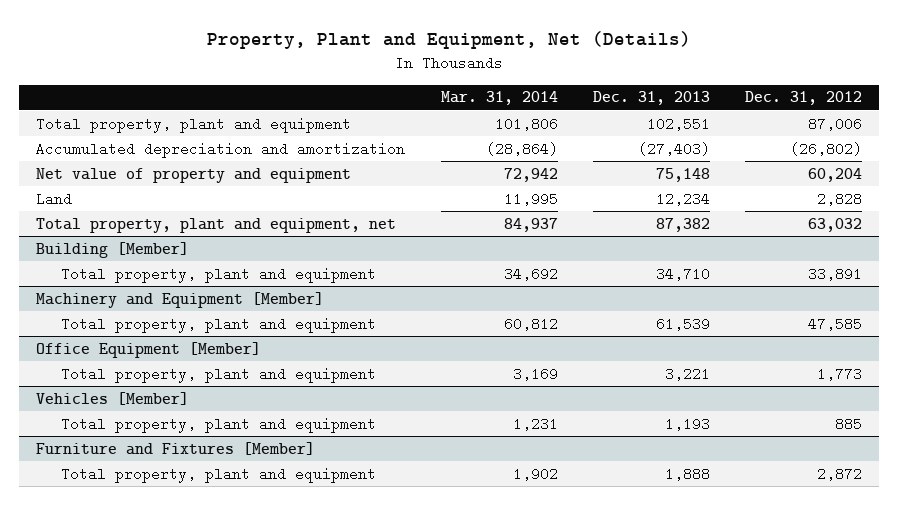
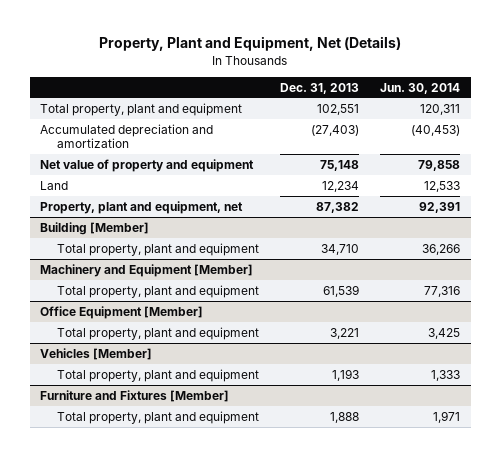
- | Mar. 31, 2014 | Dec. 31, 2013 | Dec. 31, 2012
+ | Dec. 31, 2013 | Jun. 30, 2014
- Total property, plant and equipment, net | 84,937 | 87,382 | 63,032
+ Property, plant and equipment, net | 87,382 | 92,391

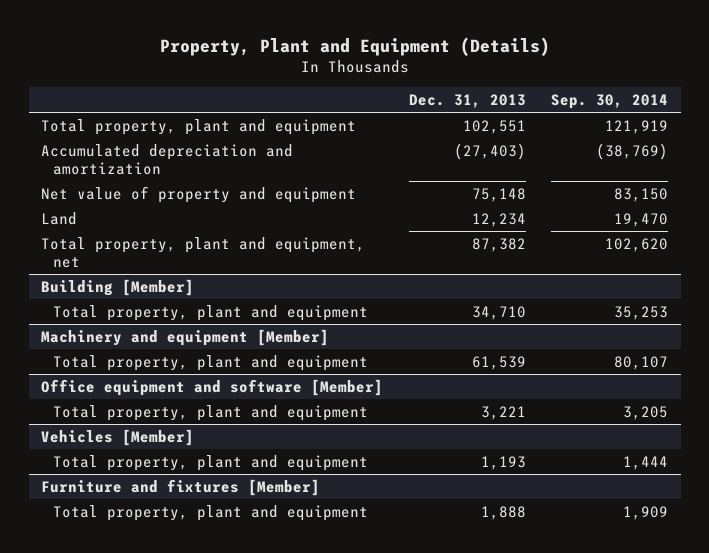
- Property, Plant and Equipment, Net (Details)
+ Property, Plant and Equipment (Details)
- | Dec. 31, 2013 | Jun. 30, 2014
+ | Dec. 31, 2013 | Sep. 30, 2014
- Property, plant and equipment, net | 87,382 | 92,391
+ Total property, plant and equipment, net | 87,382 | 102,620
- Machinery and Equipment [Member]
+ Machinery and equipment [Member]
- Office Equipment [Member]
+ Office equipment and software [Member]
- Furniture and Fixtures [Member]
+ Furniture and fixtures [Member]

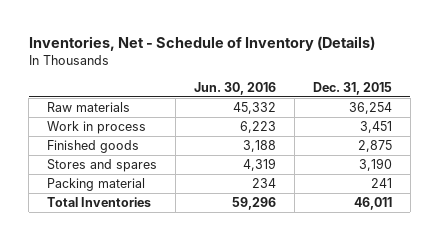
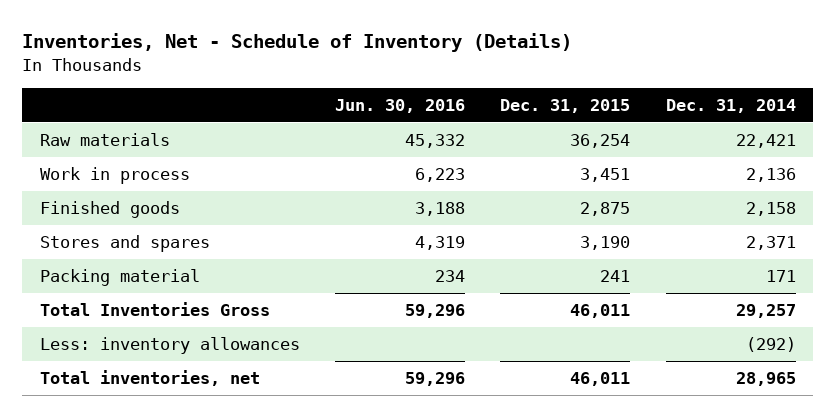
- | Jun. 30, 2016 | Dec. 31, 2015
+ | Jun. 30, 2016 | Dec. 31, 2015 | Dec. 31, 2014
- Total Inventories | 59,296 | 46,011
+ Total Inventories Gross | 59,296 | 46,011 | 29,257
+ Less: inventory allowances | | | (292)
+ Total inventories, net | 59,296 | 46,011 | 28,965

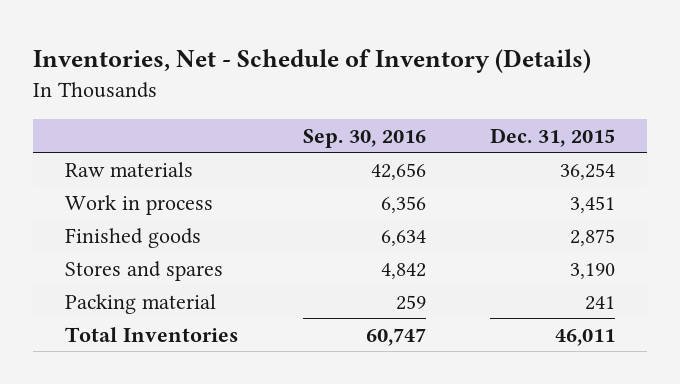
- | Jun. 30, 2016 | Dec. 31, 2015 | Dec. 31, 2014
+ | Sep. 30, 2016 | Dec. 31, 2015
- Total Inventories Gross | 59,296 | 46,011 | 29,257
- Less: inventory allowances | | | (292)
- Total inventories, net | 59,296 | 46,011 | 28,965
+ Total Inventories | 60,747 | 46,011

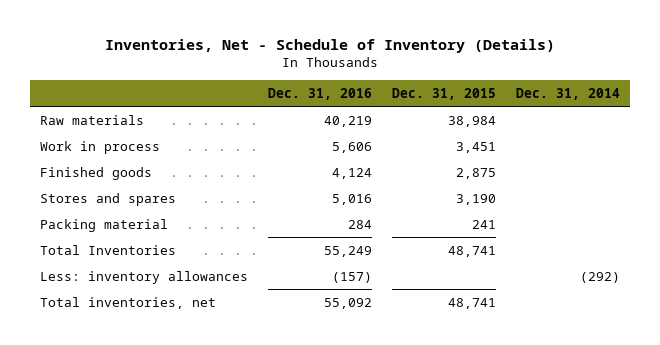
- | Sep. 30, 2016 | Dec. 31, 2015
+ | Dec. 31, 2016 | Dec. 31, 2015 | Dec. 31, 2014
- Raw materials | 42,656 | 36,254
+ Raw materials | 40,219 | 38,984 |
- Total Inventories | 60,747 | 46,011
+ Total Inventories | 55,249 | 48,741 |
+ Less: inventory allowances | (157) | | (292)
+ Total inventories, net | 55,092 | 48,741 |

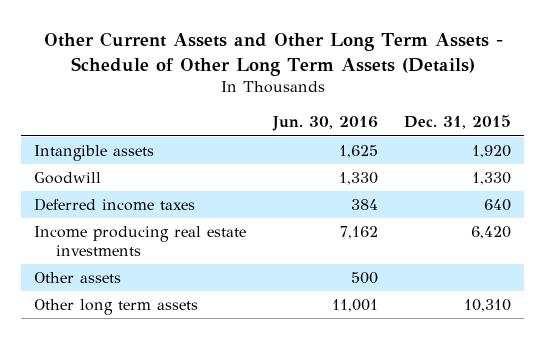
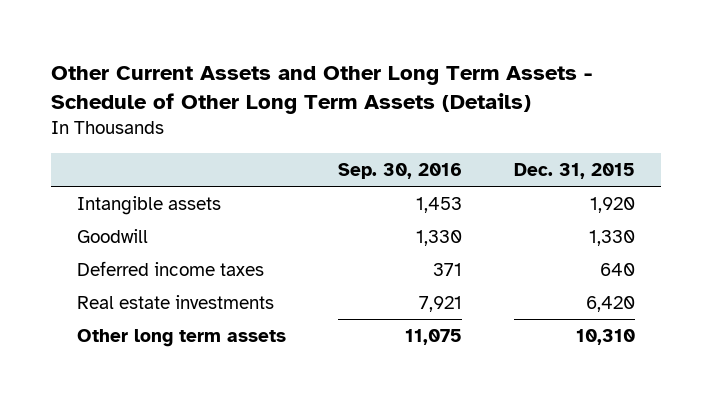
- | Jun. 30, 2016 | Dec. 31, 2015
+ | Sep. 30, 2016 | Dec. 31, 2015
- Income producing real estate investments | 7,162 | 6,420
- Other assets | 500 |
+ Real estate investments | 7,921 | 6,420

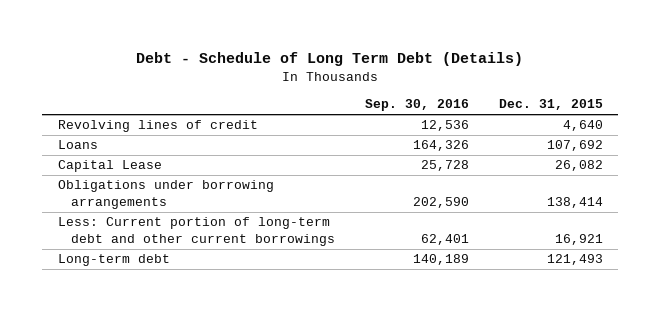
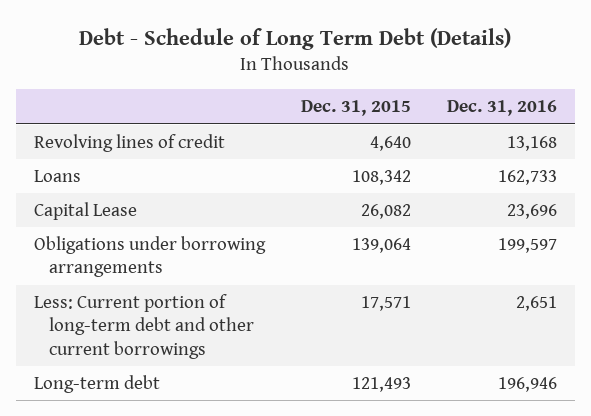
- | Sep. 30, 2016 | Dec. 31, 2015
+ | Dec. 31, 2015 | Dec. 31, 2016
- Loans | 164,326 | 107,692
+ Loans | 108,342 | 162,733
- Obligations under borrowing arrangements | 202,590 | 138,414
- Less: Current portion of long-term debt and other current borrowings | 62,401 | 16,921
+ Obligations under borrowing arrangements | 139,064 | 199,597
+ Less: Current portion of long-term debt and other current borrowings | 17,571 | 2,651

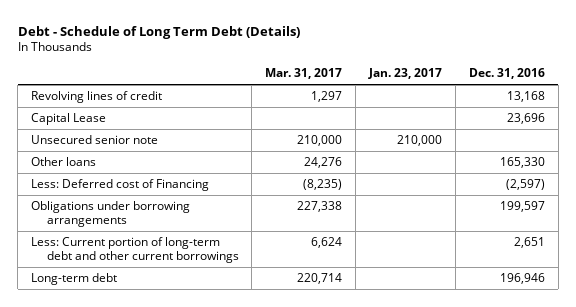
- | Dec. 31, 2015 | Dec. 31, 2016
+ | Mar. 31, 2017 | Jan. 23, 2017 | Dec. 31, 2016
- Loans | 108,342 | 162,733
+ Unsecured senior note | 210,000 | 210,000 |
+ Other loans | 24,276 | | 165,330
+ Less: Deferred cost of Financing | (8,235) | | (2,597)

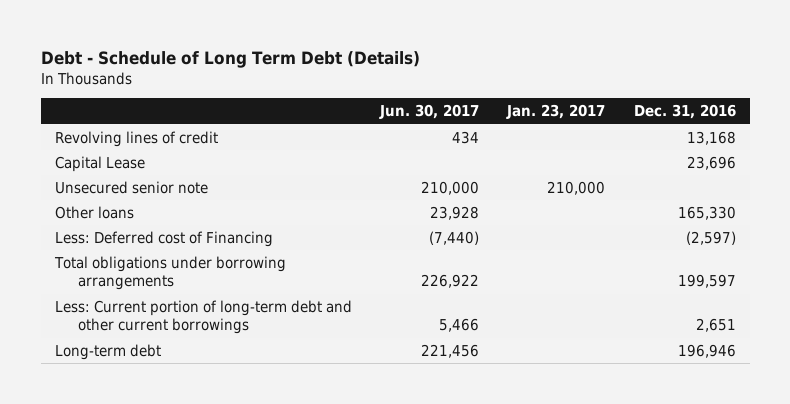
- | Mar. 31, 2017 | Jan. 23, 2017 | Dec. 31, 2016
+ | Jun. 30, 2017 | Jan. 23, 2017 | Dec. 31, 2016
- Obligations under borrowing arrangements | 227,338 | | 199,597
+ Total obligations under borrowing arrangements | 226,922 | | 199,597

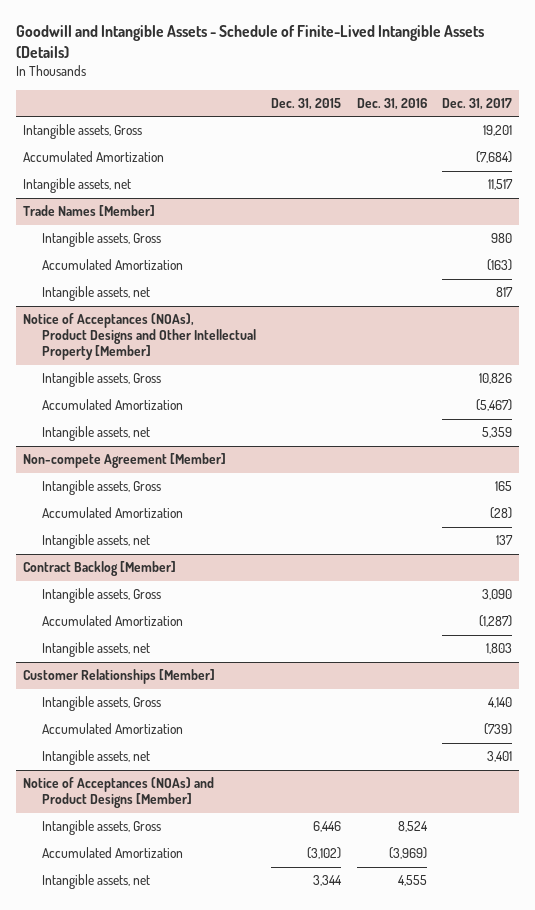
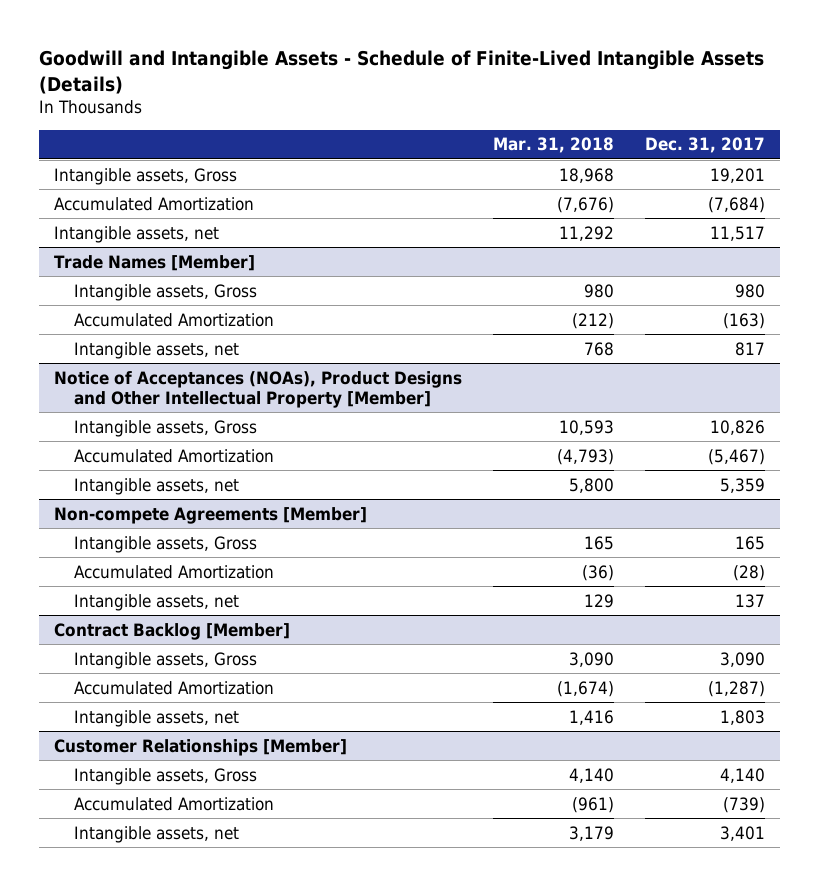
- | Dec. 31, 2015 | Dec. 31, 2016 | Dec. 31, 2017
+ | Mar. 31, 2018 | Dec. 31, 2017
- Non-compete Agreement [Member]
+ Non-compete Agreements [Member]
- Notice of Acceptances (NOAs) and Product Designs [Member]
- Intangible assets, Gross | 6,446 | 8,524 |
- Accumulated Amortization | (3,102) | (3,969) |
- Intangible assets, net | 3,344 | 4,555 |

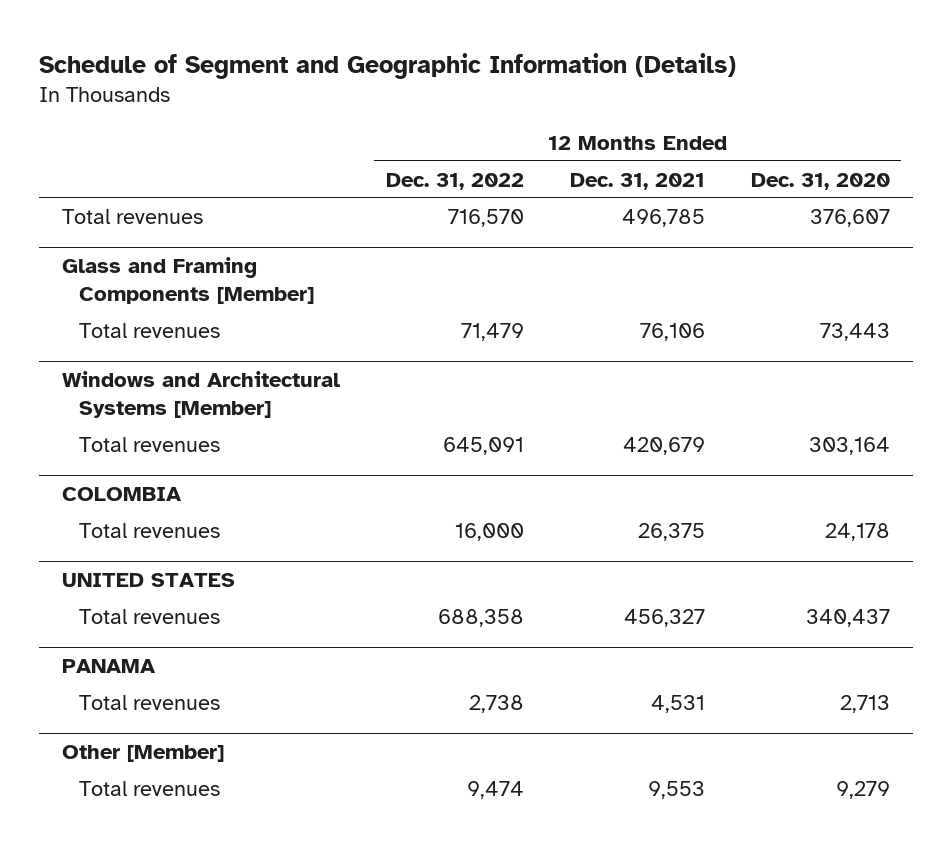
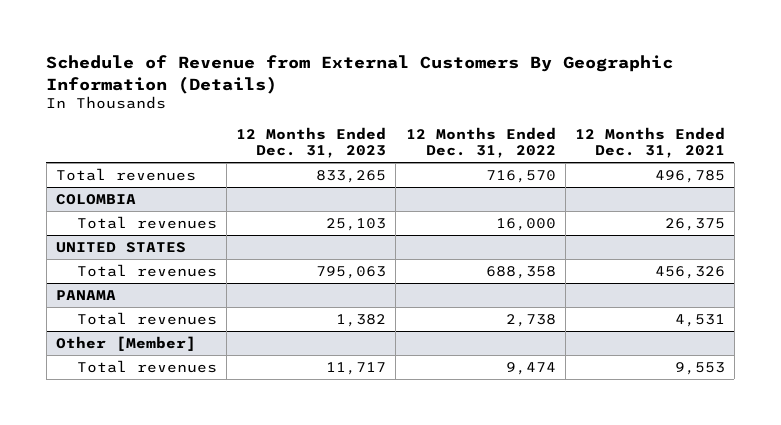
- Schedule of Segment and Geographic Information (Details)
+ Schedule of Revenue from External Customers By Geographic Information (Details)
- | 12 Months Ended Dec. 31, 2022 | 12 Months Ended Dec. 31, 2021 | 12 Months Ended Dec. 31, 2020
+ | 12 Months Ended Dec. 31, 2023 | 12 Months Ended Dec. 31, 2022 | 12 Months Ended Dec. 31, 2021
- Glass and Framing Components [Member]
- Total revenues | 71,479 | 76,106 | 73,443
- Windows and Architectural Systems [Member]
- Total revenues | 645,091 | 420,679 | 303,164
@ UNITED STATES
- Total revenues | 688,358 | 456,327 | 340,437
+ Total revenues | 795,063 | 688,358 | 456,326

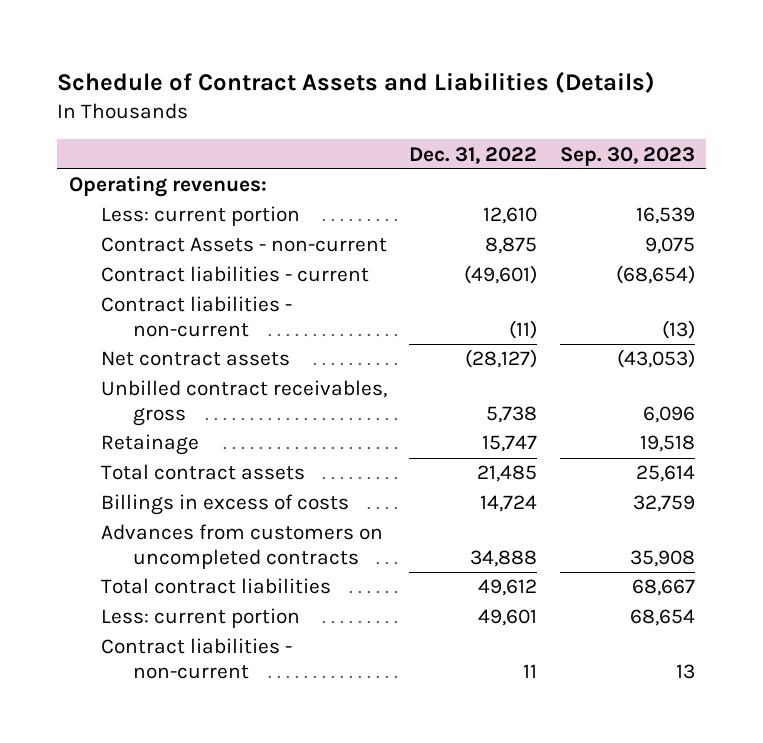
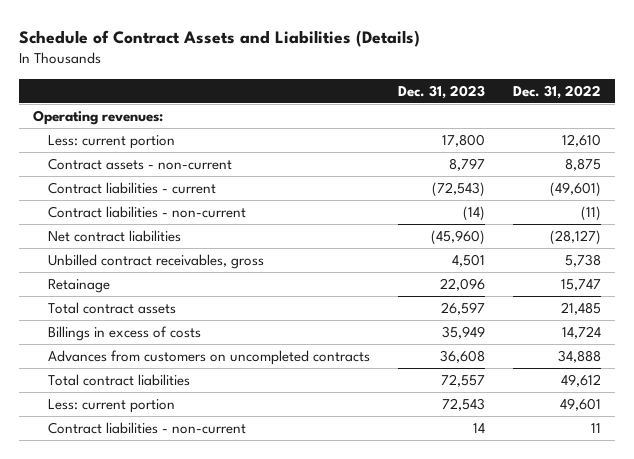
- | Dec. 31, 2022 | Sep. 30, 2023
+ | Dec. 31, 2023 | Dec. 31, 2022
- Contract Assets - non-current | 8,875 | 9,075
+ Contract assets - non-current | 8,797 | 8,875
- Net contract assets | (28,127) | (43,053)
+ Net contract liabilities | (45,960) | (28,127)

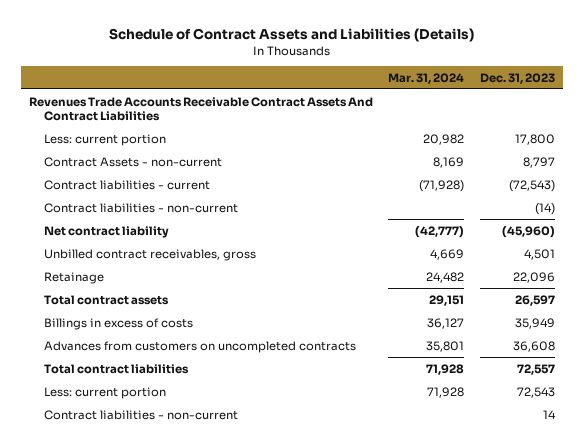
- | Dec. 31, 2023 | Dec. 31, 2022
+ | Mar. 31, 2024 | Dec. 31, 2023
- Operating revenues:
+ Revenues Trade Accounts Receivable Contract Assets And Contract Liabilities
- Contract assets - non-current | 8,797 | 8,875
+ Contract Assets - non-current | 8,169 | 8,797
- Net contract liabilities | (45,960) | (28,127)
+ Net contract liability | (42,777) | (45,960)

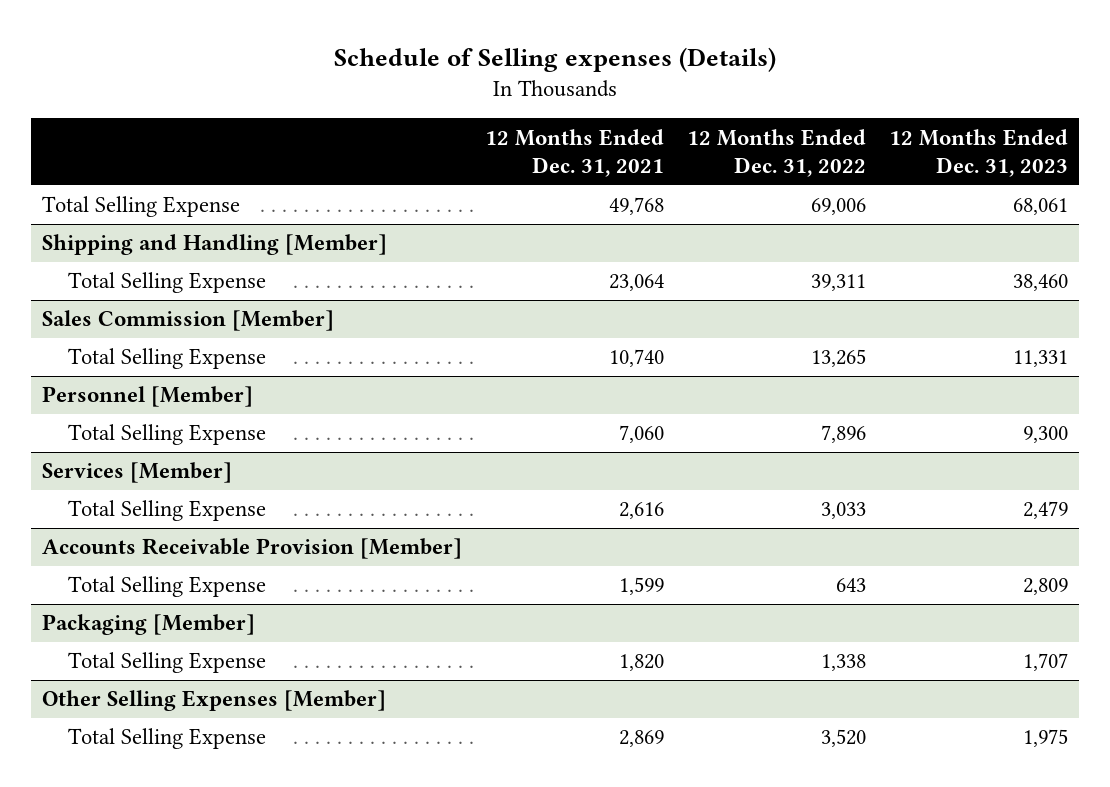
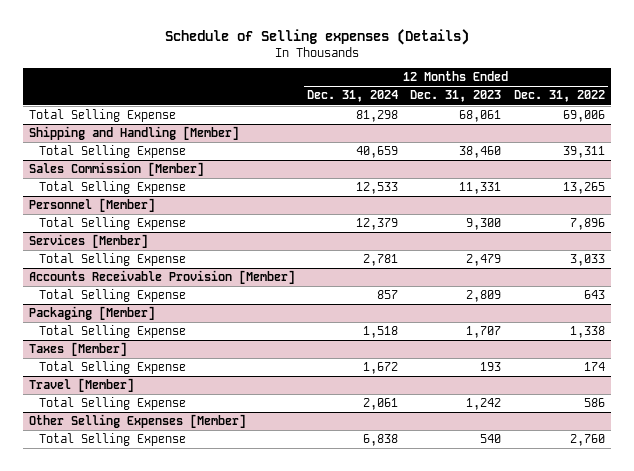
- | 12 Months Ended Dec. 31, 2021 | 12 Months Ended Dec. 31, 2022 | 12 Months Ended Dec. 31, 2023
+ | 12 Months Ended Dec. 31, 2024 | 12 Months Ended Dec. 31, 2023 | 12 Months Ended Dec. 31, 2022
+ Taxes [Member]
+ Total Selling Expense | 1,672 | 193 | 174
+ Travel [Member]
+ Total Selling Expense | 2,061 | 1,242 | 586
@ Other Selling Expenses [Member]
- Total Selling Expense | 2,869 | 3,520 | 1,975
+ Total Selling Expense | 6,838 | 540 | 2,760

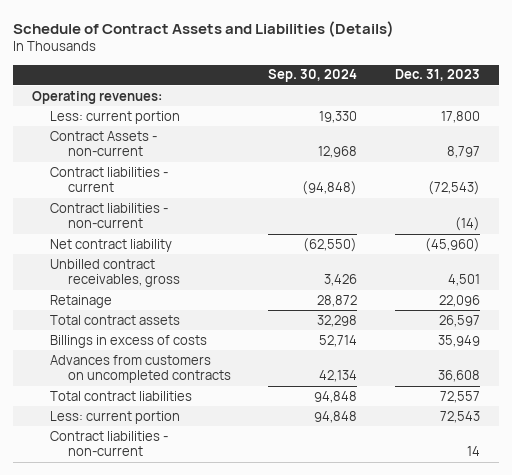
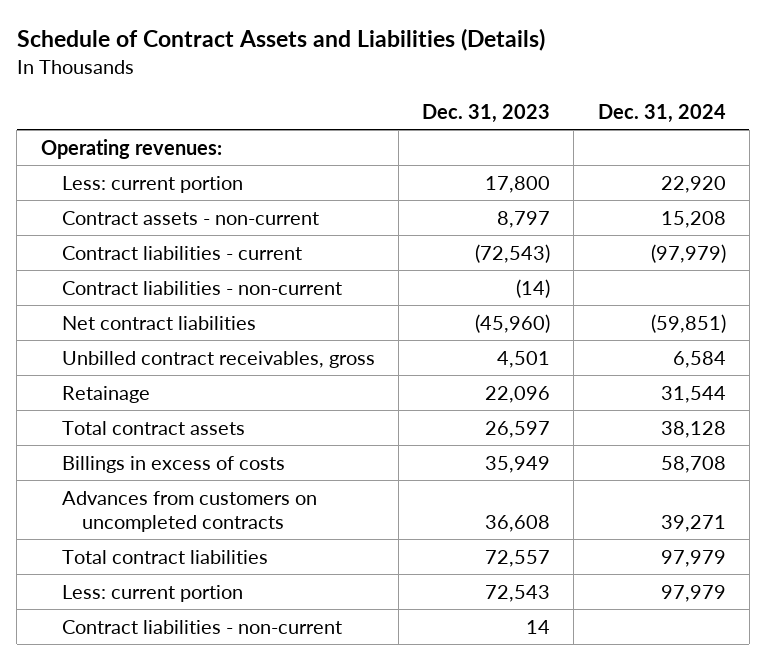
- | Sep. 30, 2024 | Dec. 31, 2023
+ | Dec. 31, 2023 | Dec. 31, 2024
- Contract Assets - non-current | 12,968 | 8,797
+ Contract assets - non-current | 8,797 | 15,208
- Net contract liability | (62,550) | (45,960)
+ Net contract liabilities | (45,960) | (59,851)

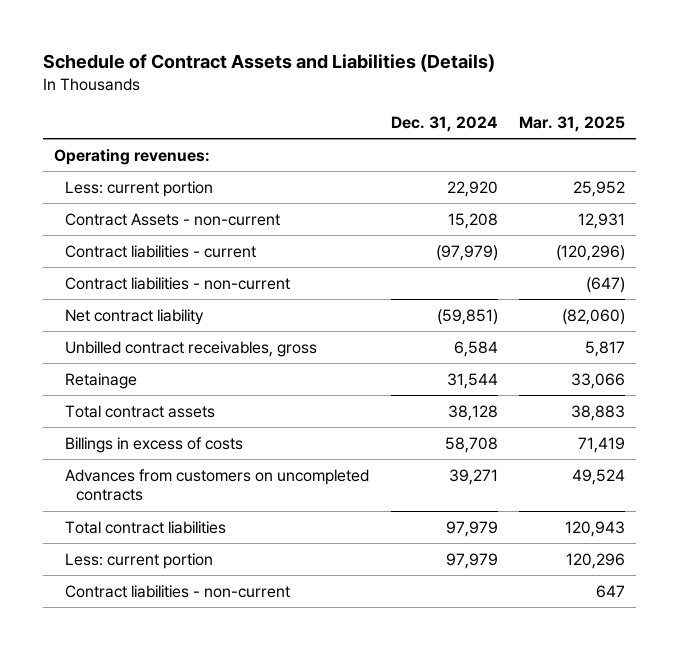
- | Dec. 31, 2023 | Dec. 31, 2024
+ | Dec. 31, 2024 | Mar. 31, 2025
- Contract assets - non-current | 8,797 | 15,208
+ Contract Assets - non-current | 15,208 | 12,931
- Net contract liabilities | (45,960) | (59,851)
+ Net contract liability | (59,851) | (82,060)

